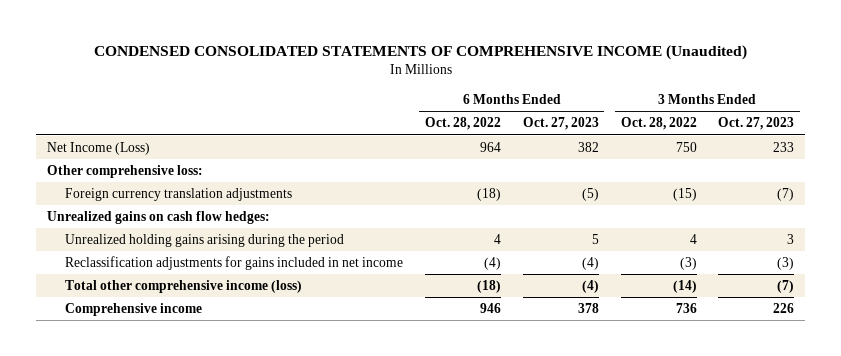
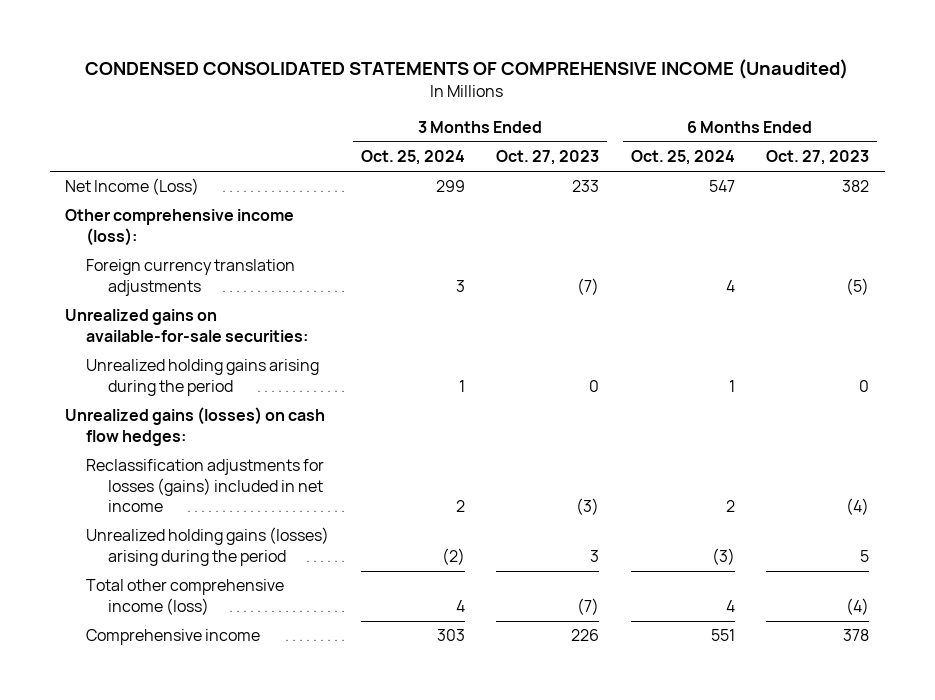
- | 6 Months Ended Oct. 28, 2022 | 6 Months Ended Oct. 27, 2023 | 3 Months Ended Oct. 28, 2022 | 3 Months Ended Oct. 27, 2023
+ | 3 Months Ended Oct. 25, 2024 | 3 Months Ended Oct. 27, 2023 | 6 Months Ended Oct. 25, 2024 | 6 Months Ended Oct. 27, 2023
- Other comprehensive loss:
+ Other comprehensive income (loss):
- Unrealized gains on cash flow hedges:
- Unrealized holding gains arising during the period | 4 | 5 | 4 | 3
- Reclassification adjustments for gains included in net income | (4) | (4) | (3) | (3)
+ Unrealized gains on available-for-sale securities:
+ Unrealized holding gains arising during the period | 1 | 0 | 1 | 0
+ Unrealized gains (losses) on cash flow hedges:
+ Reclassification adjustments for losses (gains) included in net income | 2 | (3) | 2 | (4)
+ Unrealized holding gains (losses) arising during the period | (2) | 3 | (3) | 5

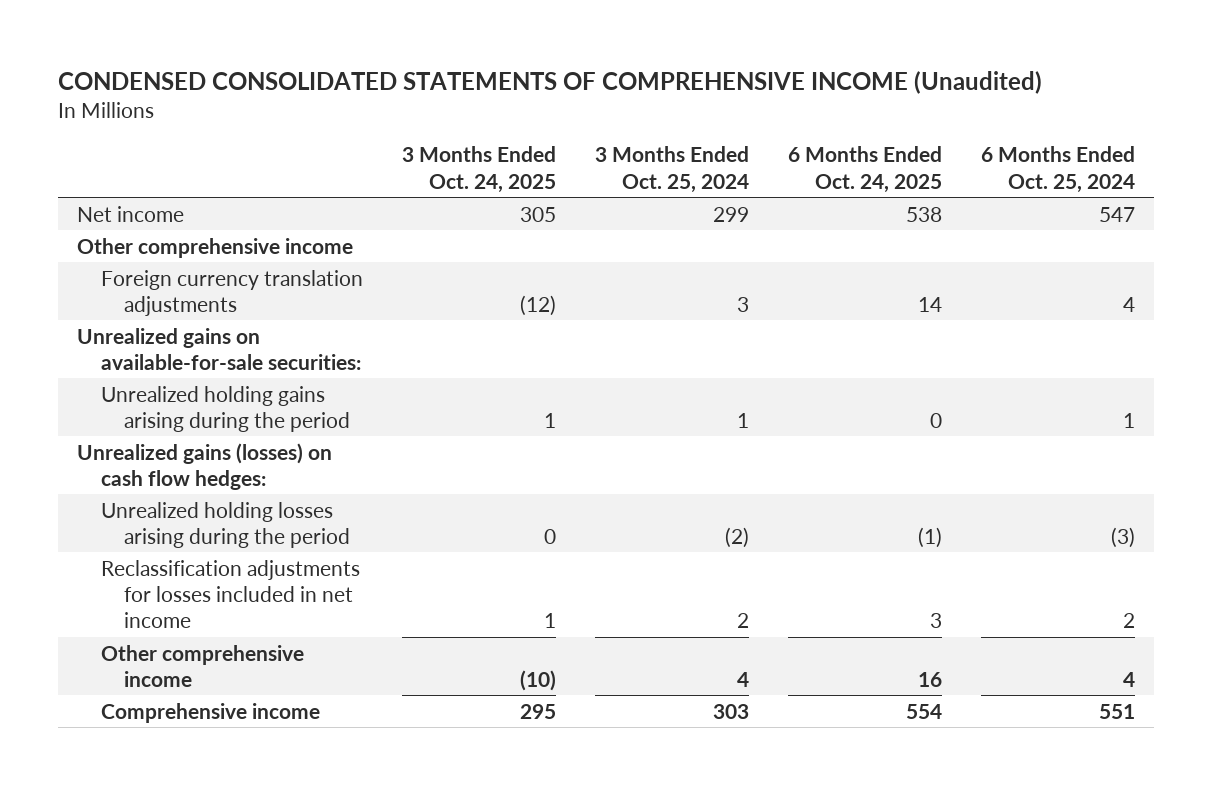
- | 3 Months Ended Oct. 25, 2024 | 3 Months Ended Oct. 27, 2023 | 6 Months Ended Oct. 25, 2024 | 6 Months Ended Oct. 27, 2023
+ | 3 Months Ended Oct. 24, 2025 | 3 Months Ended Oct. 25, 2024 | 6 Months Ended Oct. 24, 2025 | 6 Months Ended Oct. 25, 2024
- Net Income (Loss) | 299 | 233 | 547 | 382
- Other comprehensive income (loss):
+ Net income | 305 | 299 | 538 | 547
+ Other comprehensive income
- Reclassification adjustments for losses (gains) included in net income | 2 | (3) | 2 | (4)
- Unrealized holding gains (losses) arising during the period | (2) | 3 | (3) | 5
- Total other comprehensive income (loss) | 4 | (7) | 4 | (4)
+ Unrealized holding losses arising during the period | 0 | (2) | (1) | (3)
+ Reclassification adjustments for losses included in net income | 1 | 2 | 3 | 2
+ Other comprehensive income | (10) | 4 | 16 | 4

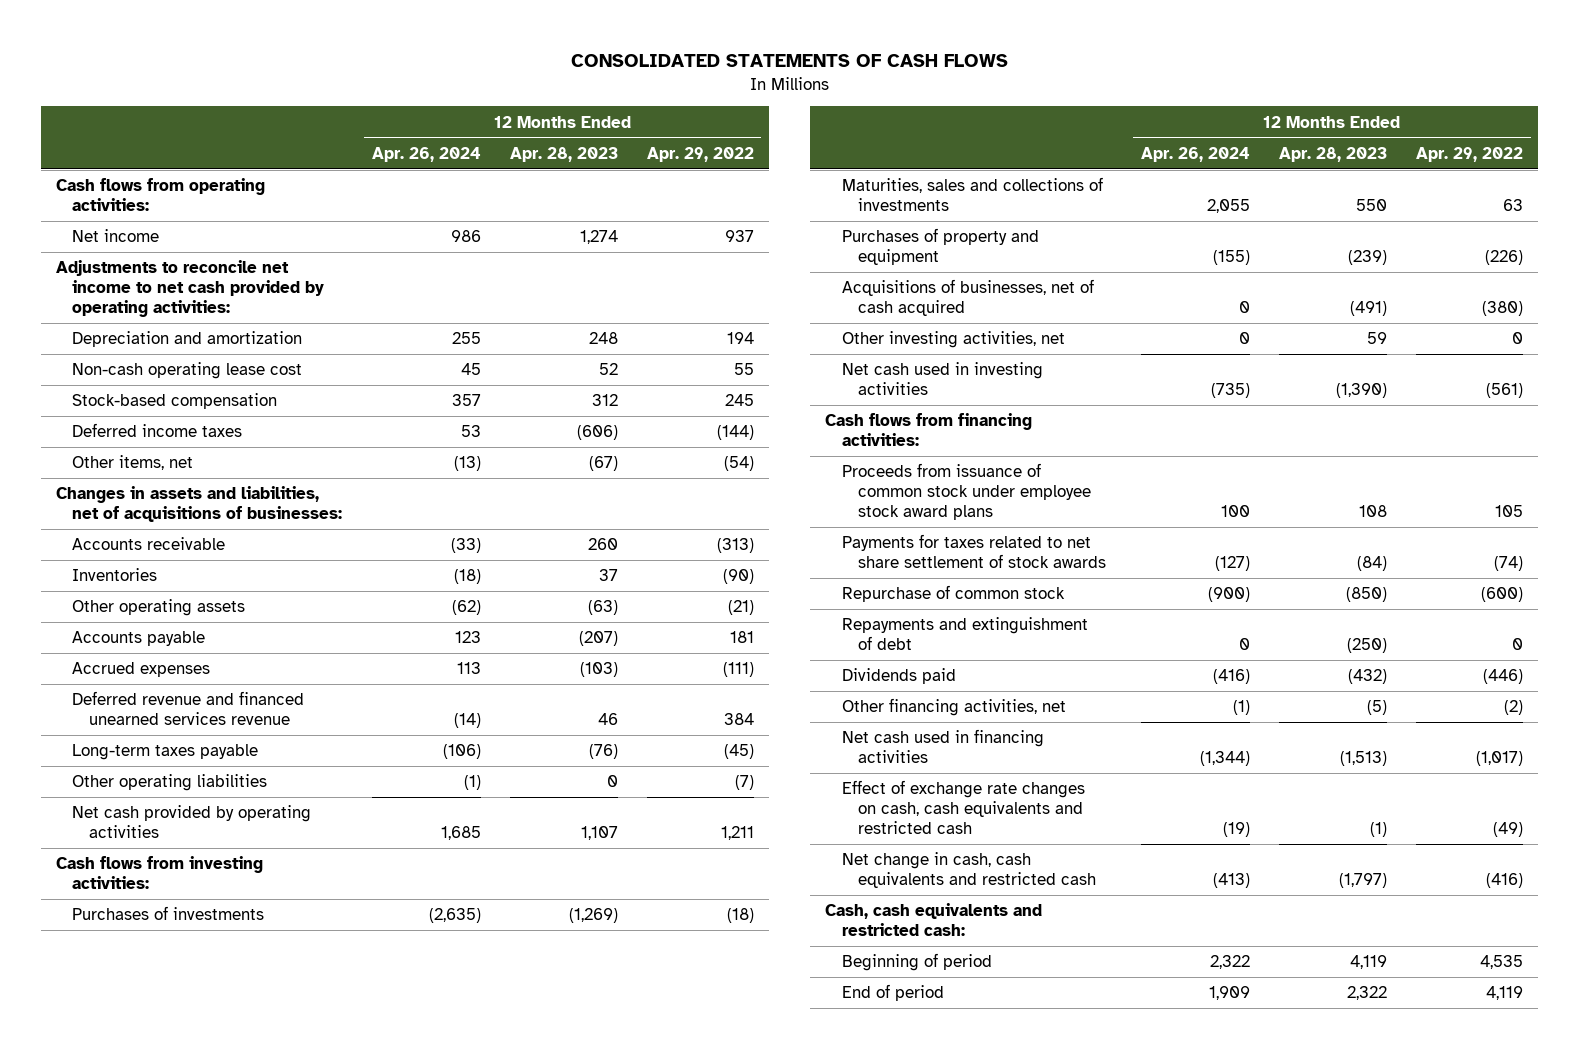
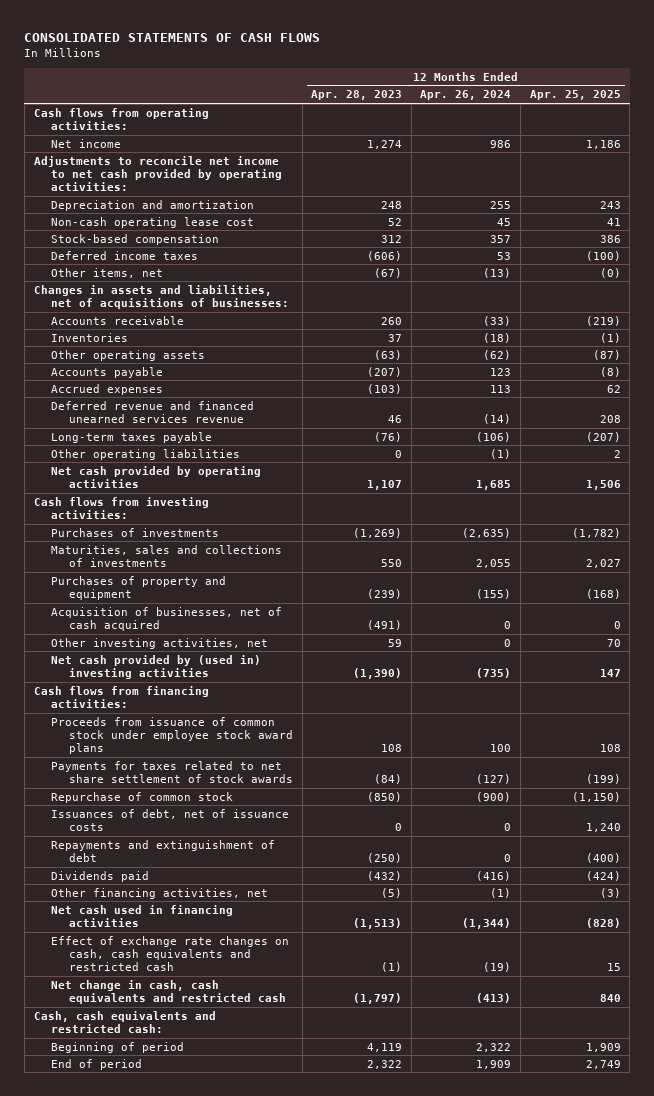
- | 12 Months Ended Apr. 26, 2024 | 12 Months Ended Apr. 28, 2023 | 12 Months Ended Apr. 29, 2022
+ | 12 Months Ended Apr. 28, 2023 | 12 Months Ended Apr. 26, 2024 | 12 Months Ended Apr. 25, 2025
- Acquisitions of businesses, net of cash acquired | 0 | (491) | (380)
+ Acquisition of businesses, net of cash acquired | (491) | 0 | 0
- Net cash used in investing activities | (735) | (1,390) | (561)
+ Net cash provided by (used in) investing activities | (1,390) | (735) | 147
+ Issuances of debt, net of issuance costs | 0 | 0 | 1,240

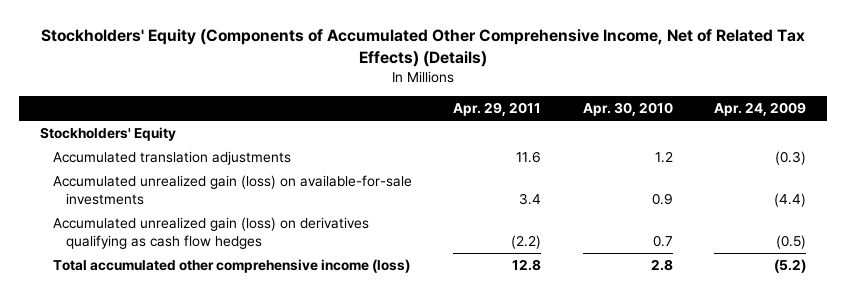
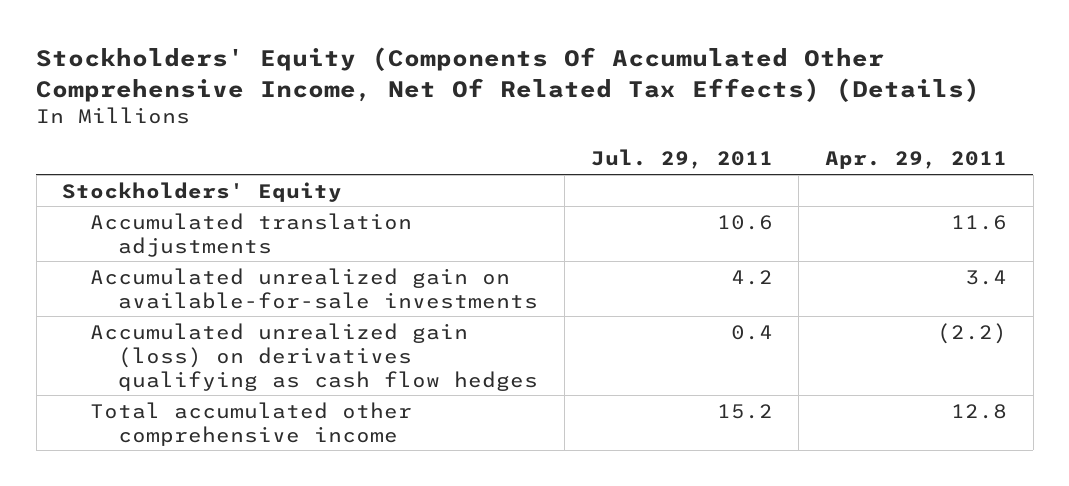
- Stockholders' Equity (Components of Accumulated Other Comprehensive Income, Net of Related Tax Effects) (Details)
+ Stockholders' Equity (Components Of Accumulated Other Comprehensive Income, Net Of Related Tax Effects) (Details)
- | Apr. 29, 2011 | Apr. 30, 2010 | Apr. 24, 2009
+ | Jul. 29, 2011 | Apr. 29, 2011
- Accumulated unrealized gain (loss) on available-for-sale investments | 3.4 | 0.9 | (4.4)
+ Accumulated unrealized gain on available-for-sale investments | 4.2 | 3.4
- Total accumulated other comprehensive income (loss) | 12.8 | 2.8 | (5.2)
+ Total accumulated other comprehensive income | 15.2 | 12.8

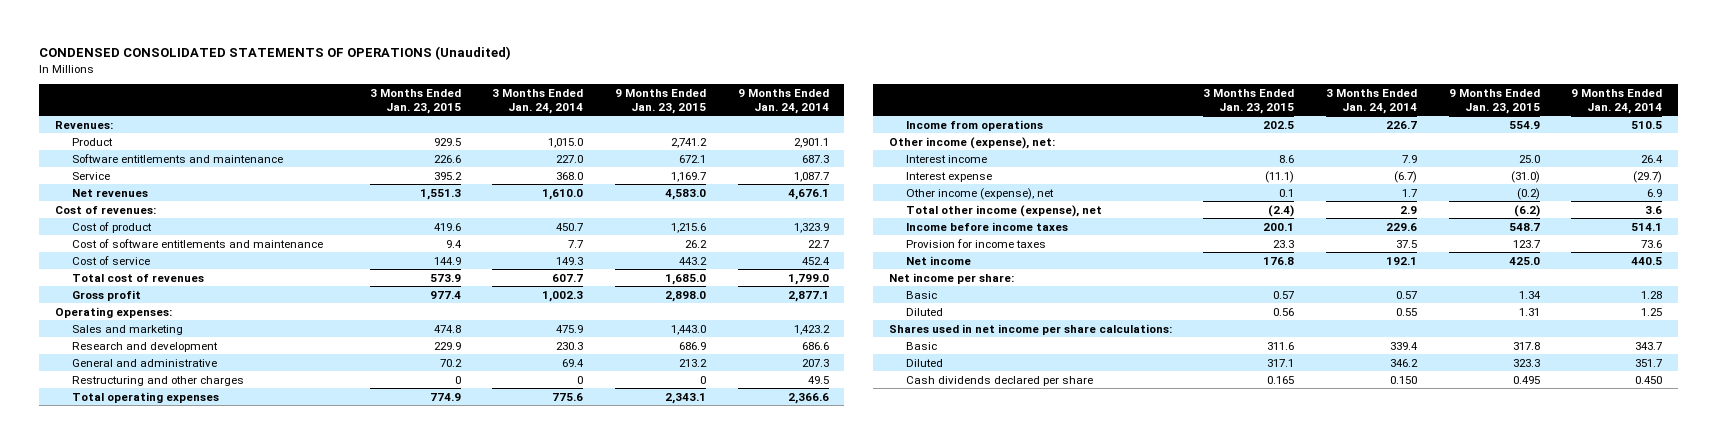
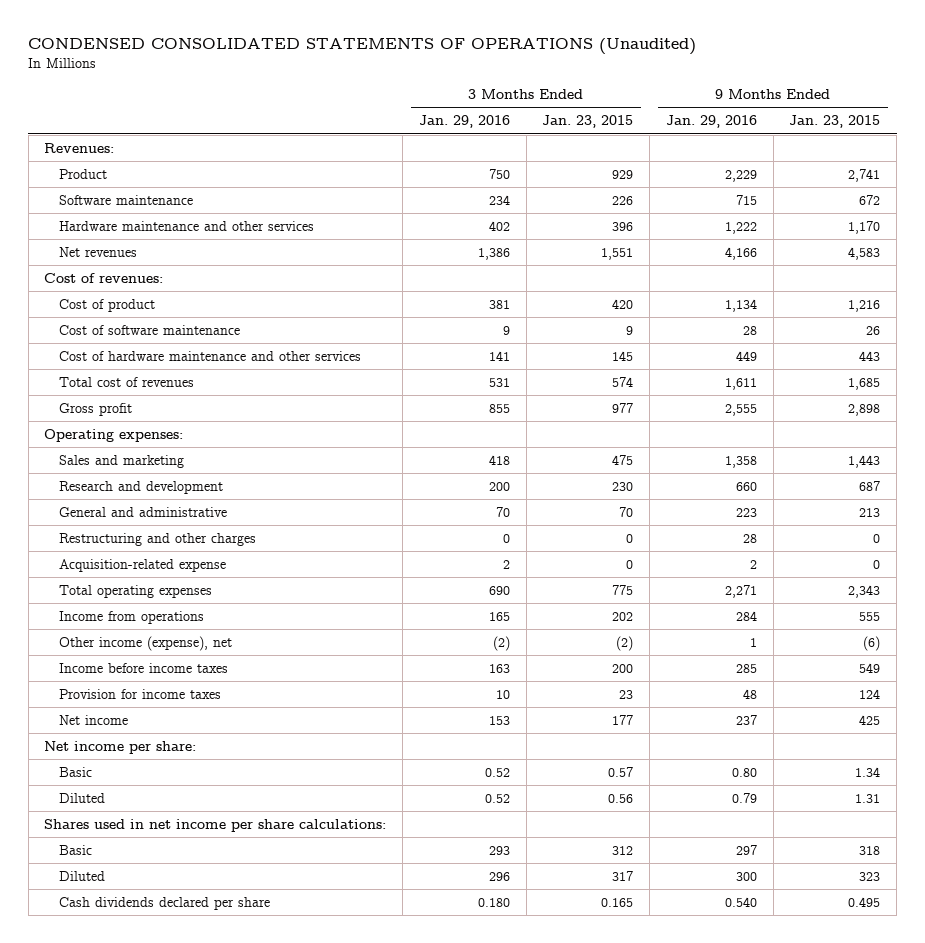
- | 3 Months Ended Jan. 23, 2015 | 3 Months Ended Jan. 24, 2014 | 9 Months Ended Jan. 23, 2015 | 9 Months Ended Jan. 24, 2014
+ | 3 Months Ended Jan. 29, 2016 | 3 Months Ended Jan. 23, 2015 | 9 Months Ended Jan. 29, 2016 | 9 Months Ended Jan. 23, 2015
- Product | 929.5 | 1,015.0 | 2,741.2 | 2,901.1
- Software entitlements and maintenance | 226.6 | 227.0 | 672.1 | 687.3
- Service | 395.2 | 368.0 | 1,169.7 | 1,087.7
- Net revenues | 1,551.3 | 1,610.0 | 4,583.0 | 4,676.1
+ Product | 750 | 929 | 2,229 | 2,741
+ Software maintenance | 234 | 226 | 715 | 672
+ Hardware maintenance and other services | 402 | 396 | 1,222 | 1,170
+ Net revenues | 1,386 | 1,551 | 4,166 | 4,583
- Cost of product | 419.6 | 450.7 | 1,215.6 | 1,323.9
- Cost of software entitlements and maintenance | 9.4 | 7.7 | 26.2 | 22.7
- Cost of service | 144.9 | 149.3 | 443.2 | 452.4
- Total cost of revenues | 573.9 | 607.7 | 1,685.0 | 1,799.0
- Gross profit | 977.4 | 1,002.3 | 2,898.0 | 2,877.1
+ Cost of product | 381 | 420 | 1,134 | 1,216
+ Cost of software maintenance | 9 | 9 | 28 | 26
+ Cost of hardware maintenance and other services | 141 | 145 | 449 | 443
+ Total cost of revenues | 531 | 574 | 1,611 | 1,685
+ Gross profit | 855 | 977 | 2,555 | 2,898
- Sales and marketing | 474.8 | 475.9 | 1,443.0 | 1,423.2
- Research and development | 229.9 | 230.3 | 686.9 | 686.6
- General and administrative | 70.2 | 69.4 | 213.2 | 207.3
+ Sales and marketing | 418 | 475 | 1,358 | 1,443
+ Research and development | 200 | 230 | 660 | 687
+ General and administrative | 70 | 70 | 223 | 213
- Total operating expenses | 774.9 | 775.6 | 2,343.1 | 2,366.6
- Income from operations | 202.5 | 226.7 | 554.9 | 510.5
- Other income (expense), net:
- Interest income | 8.6 | 7.9 | 25.0 | 26.4
- Interest expense | (11.1) | (6.7) | (31.0) | (29.7)
- Other income (expense), net | 0.1 | 1.7 | (0.2) | 6.9
- Total other income (expense), net | (2.4) | 2.9 | (6.2) | 3.6
- Income before income taxes | 200.1 | 229.6 | 548.7 | 514.1
- Provision for income taxes | 23.3 | 37.5 | 123.7 | 73.6
- Net income | 176.8 | 192.1 | 425.0 | 440.5
+ Acquisition-related expense | 2 | 0 | 2 | 0
+ Total operating expenses | 690 | 775 | 2,271 | 2,343
+ Income from operations | 165 | 202 | 284 | 555
+ Other income (expense), net | (2) | (2) | 1 | (6)
+ Income before income taxes | 163 | 200 | 285 | 549
+ Provision for income taxes | 10 | 23 | 48 | 124
+ Net income | 153 | 177 | 237 | 425
- Basic | 311.6 | 339.4 | 317.8 | 343.7
- Diluted | 317.1 | 346.2 | 323.3 | 351.7
+ Basic | 293 | 312 | 297 | 318
+ Diluted | 296 | 317 | 300 | 323

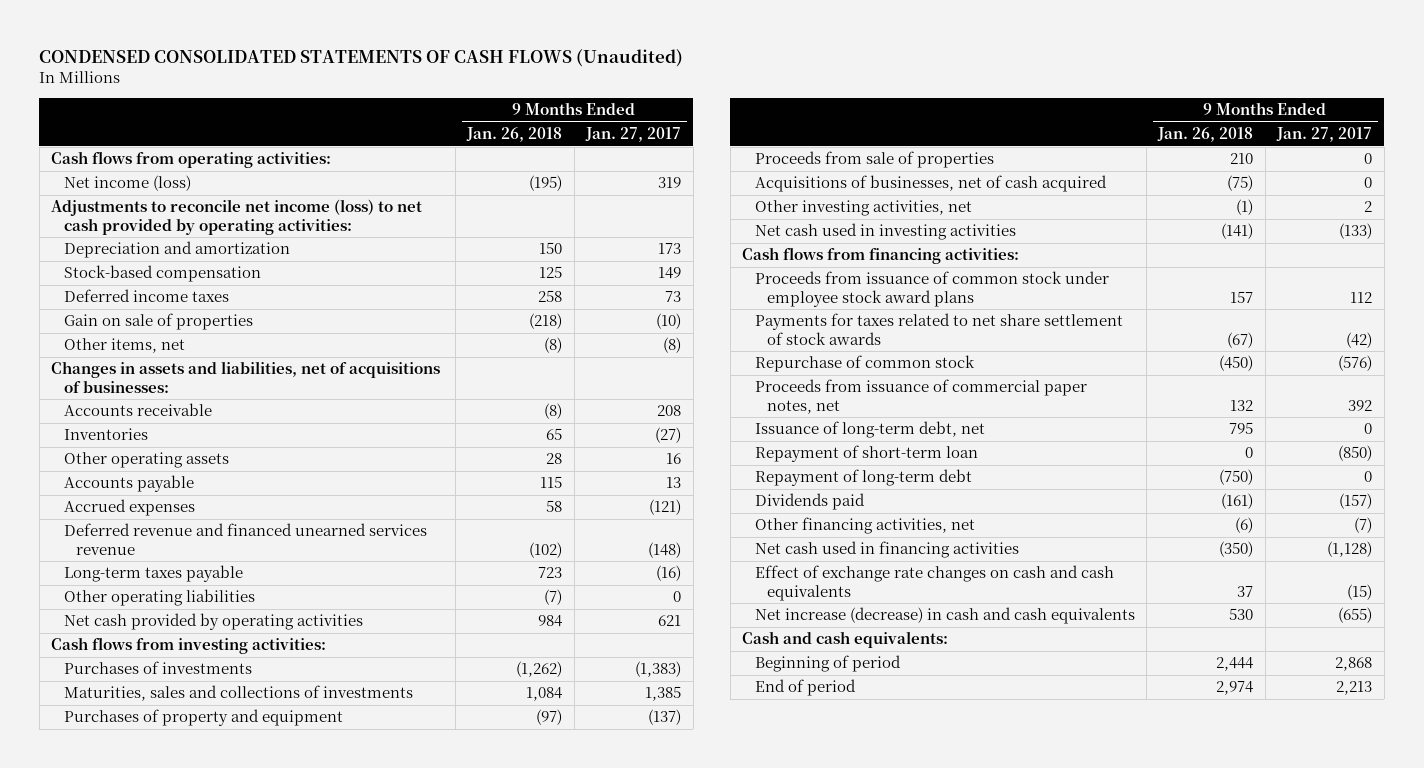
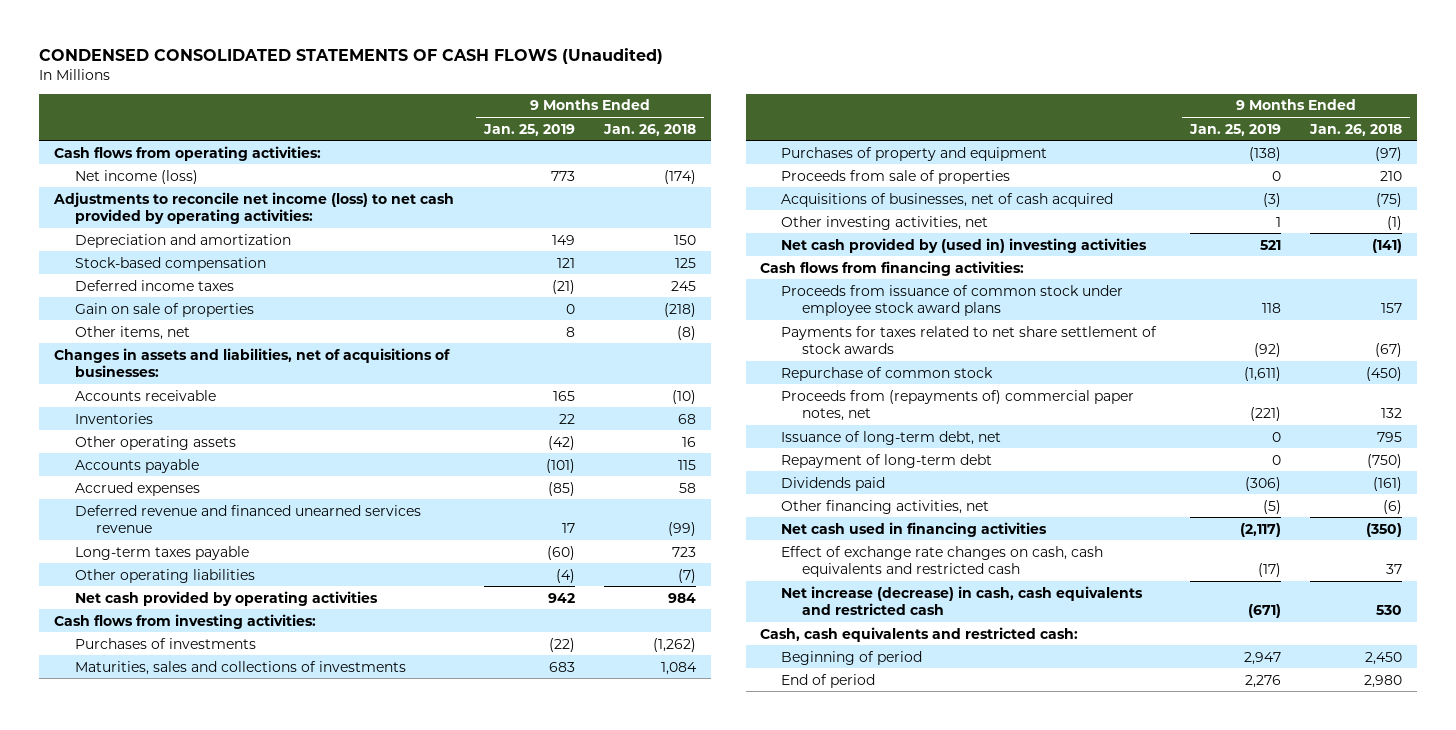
- | 9 Months Ended Jan. 26, 2018 | 9 Months Ended Jan. 27, 2017
+ | 9 Months Ended Jan. 25, 2019 | 9 Months Ended Jan. 26, 2018
- Net income (loss) | (195) | 319
+ Net income (loss) | 773 | (174)
- Deferred income taxes | 258 | 73
+ Deferred income taxes | (21) | 245
- Accounts receivable | (8) | 208
- Inventories | 65 | (27)
- Other operating assets | 28 | 16
+ Accounts receivable | 165 | (10)
+ Inventories | 22 | 68
+ Other operating assets | (42) | 16
- Deferred revenue and financed unearned services revenue | (102) | (148)
+ Deferred revenue and financed unearned services revenue | 17 | (99)
- Net cash used in investing activities | (141) | (133)
+ Net cash provided by (used in) investing activities | 521 | (141)
- Proceeds from issuance of commercial paper notes, net | 132 | 392
+ Proceeds from (repayments of) commercial paper notes, net | (221) | 132
- Repayment of short-term loan | 0 | (850)
- Effect of exchange rate changes on cash and cash equivalents | 37 | (15)
- Net increase (decrease) in cash and cash equivalents | 530 | (655)
- Cash and cash equivalents:
- Beginning of period | 2,444 | 2,868
- End of period | 2,974 | 2,213
+ Effect of exchange rate changes on cash, cash equivalents and restricted cash | (17) | 37
+ Net increase (decrease) in cash, cash equivalents and restricted cash | (671) | 530
+ Cash, cash equivalents and restricted cash:
+ Beginning of period | 2,947 | 2,450
+ End of period | 2,276 | 2,980

